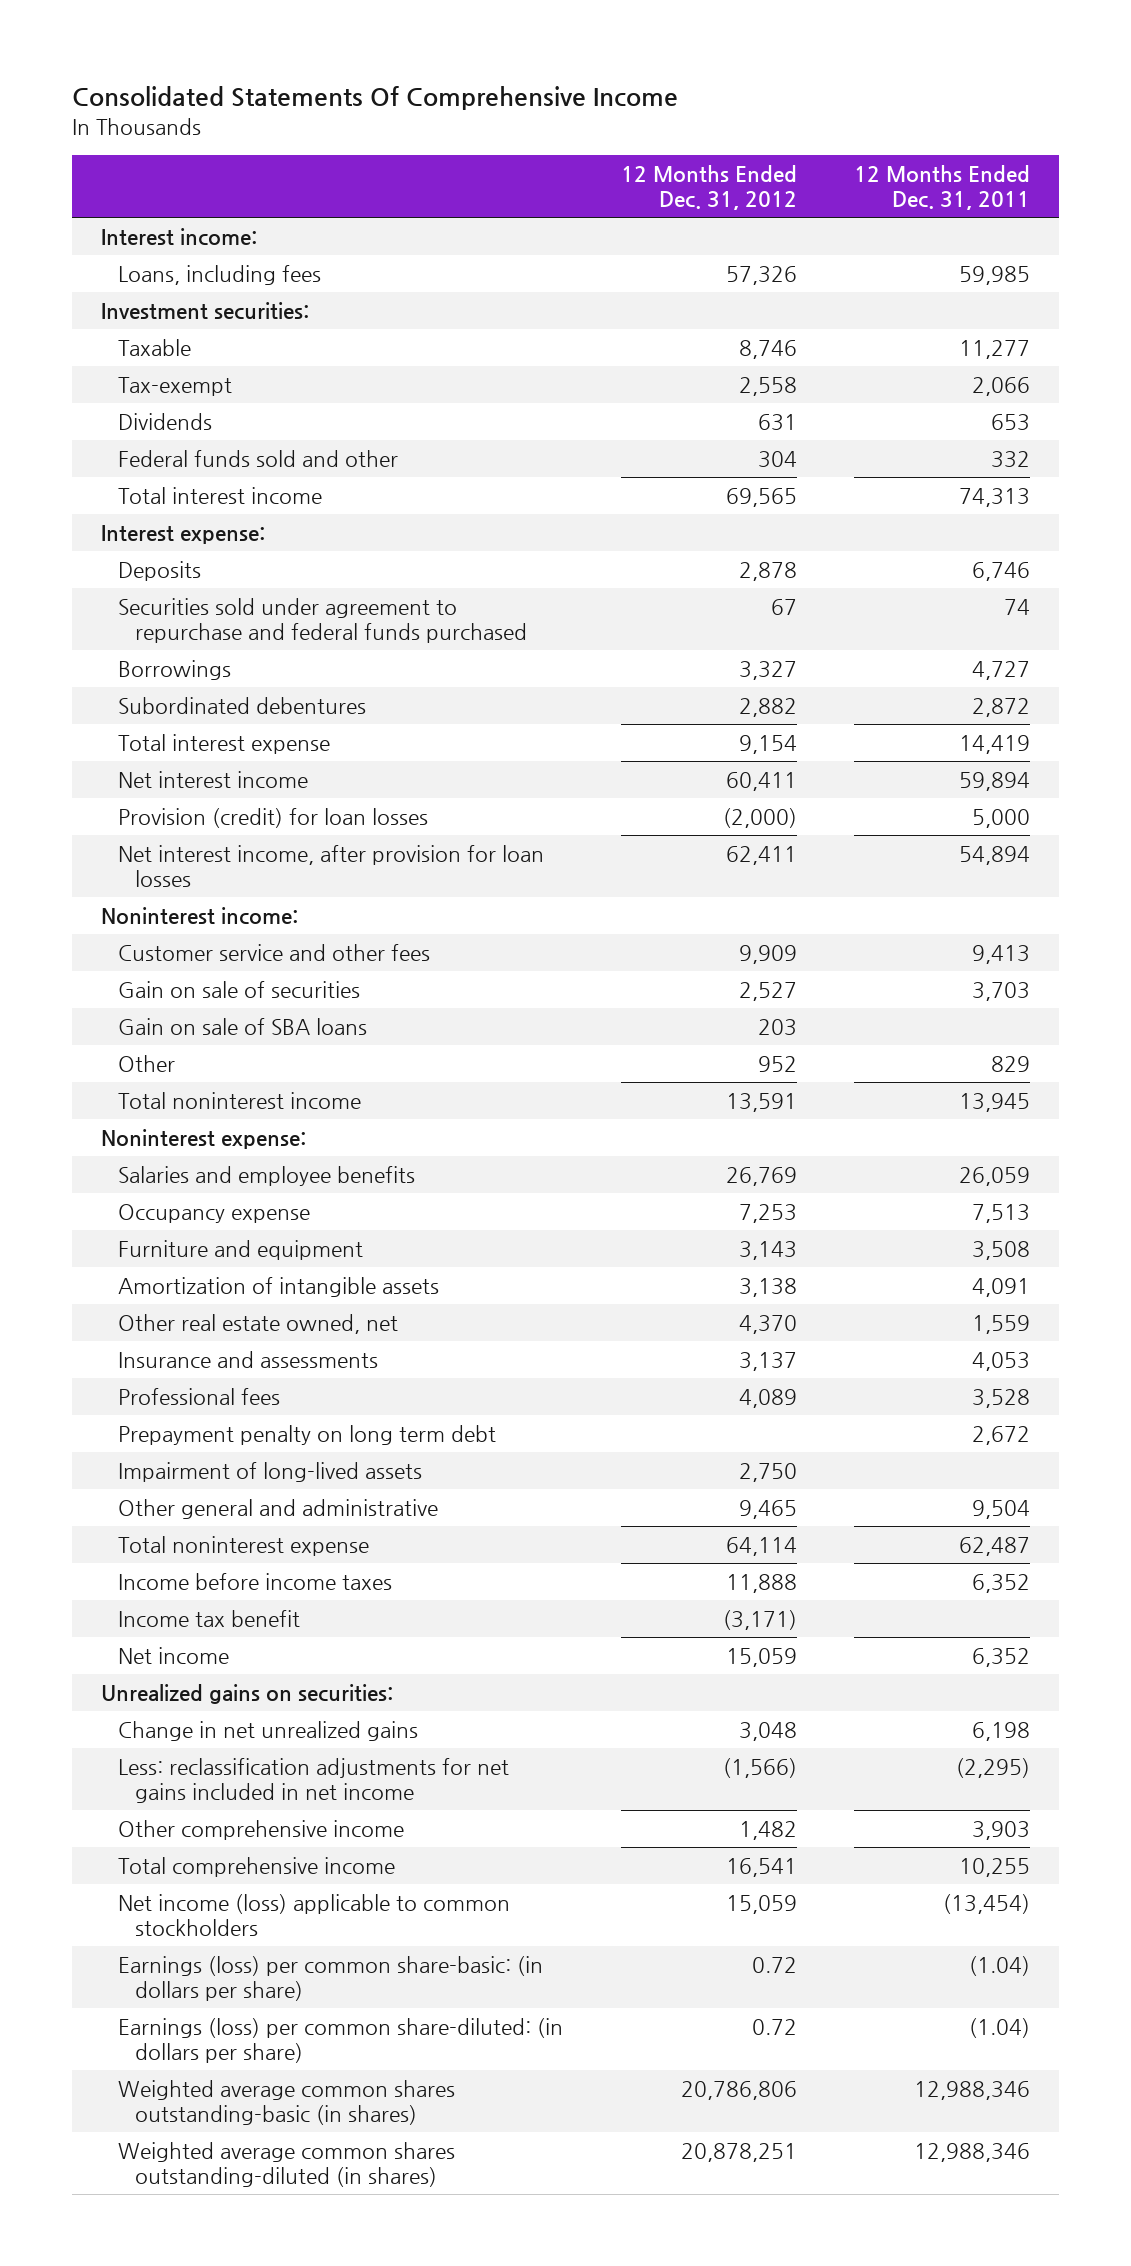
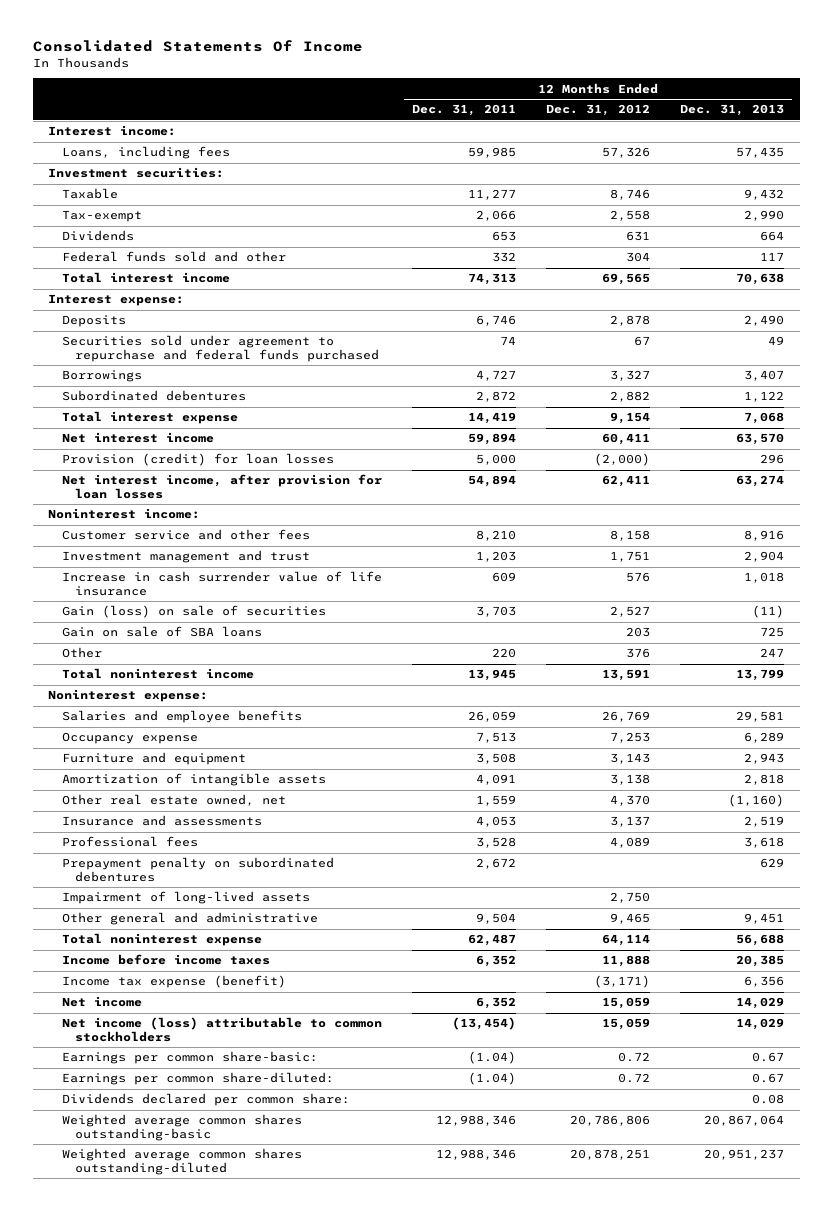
- Consolidated Statements Of Comprehensive Income
+ Consolidated Statements Of Income
- | 12 Months Ended Dec. 31, 2012 | 12 Months Ended Dec. 31, 2011
+ | 12 Months Ended Dec. 31, 2011 | 12 Months Ended Dec. 31, 2012 | 12 Months Ended Dec. 31, 2013
- Customer service and other fees | 9,909 | 9,413
- Gain on sale of securities | 2,527 | 3,703
+ Customer service and other fees | 8,210 | 8,158 | 8,916
+ Investment management and trust | 1,203 | 1,751 | 2,904
+ Increase in cash surrender value of life insurance | 609 | 576 | 1,018
+ Gain (loss) on sale of securities | 3,703 | 2,527 | (11)
- Other | 952 | 829
+ Other | 220 | 376 | 247
- Prepayment penalty on long term debt | | 2,672
+ Prepayment penalty on subordinated debentures | 2,672 | | 629
- Income tax benefit | (3,171) |
+ Income tax expense (benefit) | | (3,171) | 6,356
- Unrealized gains on securities:
- Change in net unrealized gains | 3,048 | 6,198
- Less: reclassification adjustments for net gains included in net income | (1,566) | (2,295)
- Other comprehensive income | 1,482 | 3,903
- Total comprehensive income | 16,541 | 10,255
- Net income (loss) applicable to common stockholders | 15,059 | (13,454)
- Earnings (loss) per common share-basic: (in dollars per share) | 0.72 | (1.04)
- Earnings (loss) per common share-diluted: (in dollars per share) | 0.72 | (1.04)
- Weighted average common shares outstanding-basic (in shares) | 20,786,806 | 12,988,346
- Weighted average common shares outstanding-diluted (in shares) | 20,878,251 | 12,988,346
+ Net income (loss) attributable to common stockholders | (13,454) | 15,059 | 14,029
+ Earnings per common share-basic: | (1.04) | 0.72 | 0.67
+ Earnings per common share-diluted: | (1.04) | 0.72 | 0.67
+ Dividends declared per common share: | | | 0.08
+ Weighted average common shares outstanding-basic | 12,988,346 | 20,786,806 | 20,867,064
+ Weighted average common shares outstanding-diluted | 12,988,346 | 20,878,251 | 20,951,237

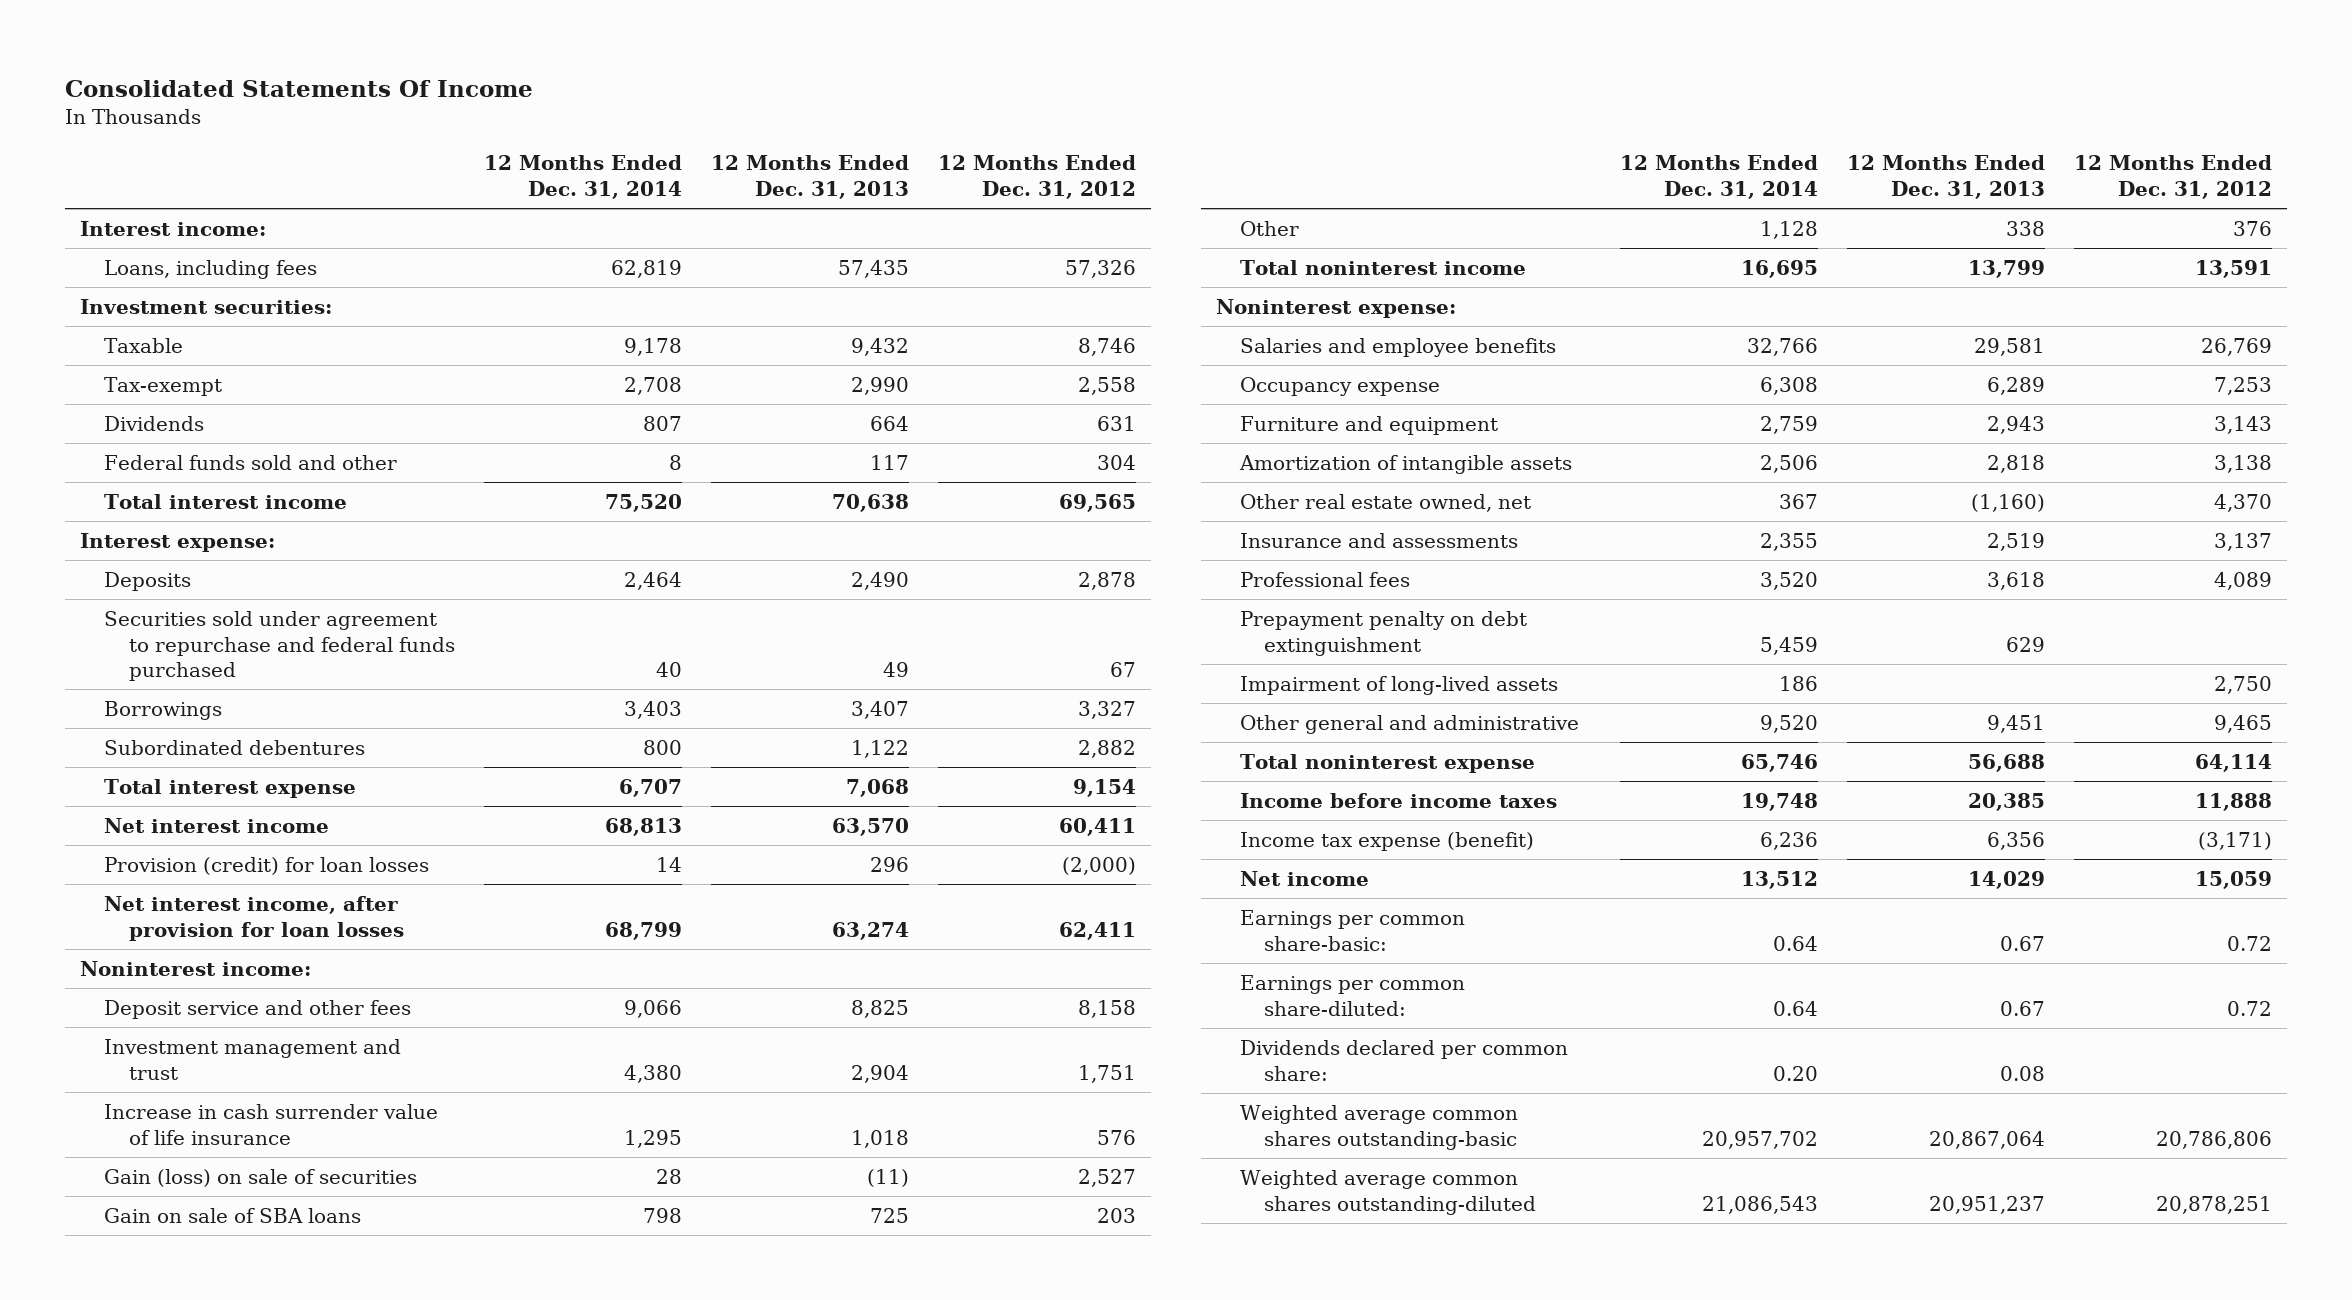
- | 12 Months Ended Dec. 31, 2011 | 12 Months Ended Dec. 31, 2012 | 12 Months Ended Dec. 31, 2013
+ | 12 Months Ended Dec. 31, 2014 | 12 Months Ended Dec. 31, 2013 | 12 Months Ended Dec. 31, 2012
- Customer service and other fees | 8,210 | 8,158 | 8,916
+ Deposit service and other fees | 9,066 | 8,825 | 8,158
- Other | 220 | 376 | 247
+ Other | 1,128 | 338 | 376
- Prepayment penalty on subordinated debentures | 2,672 | | 629
+ Prepayment penalty on debt extinguishment | 5,459 | 629 |
- Net income (loss) attributable to common stockholders | (13,454) | 15,059 | 14,029

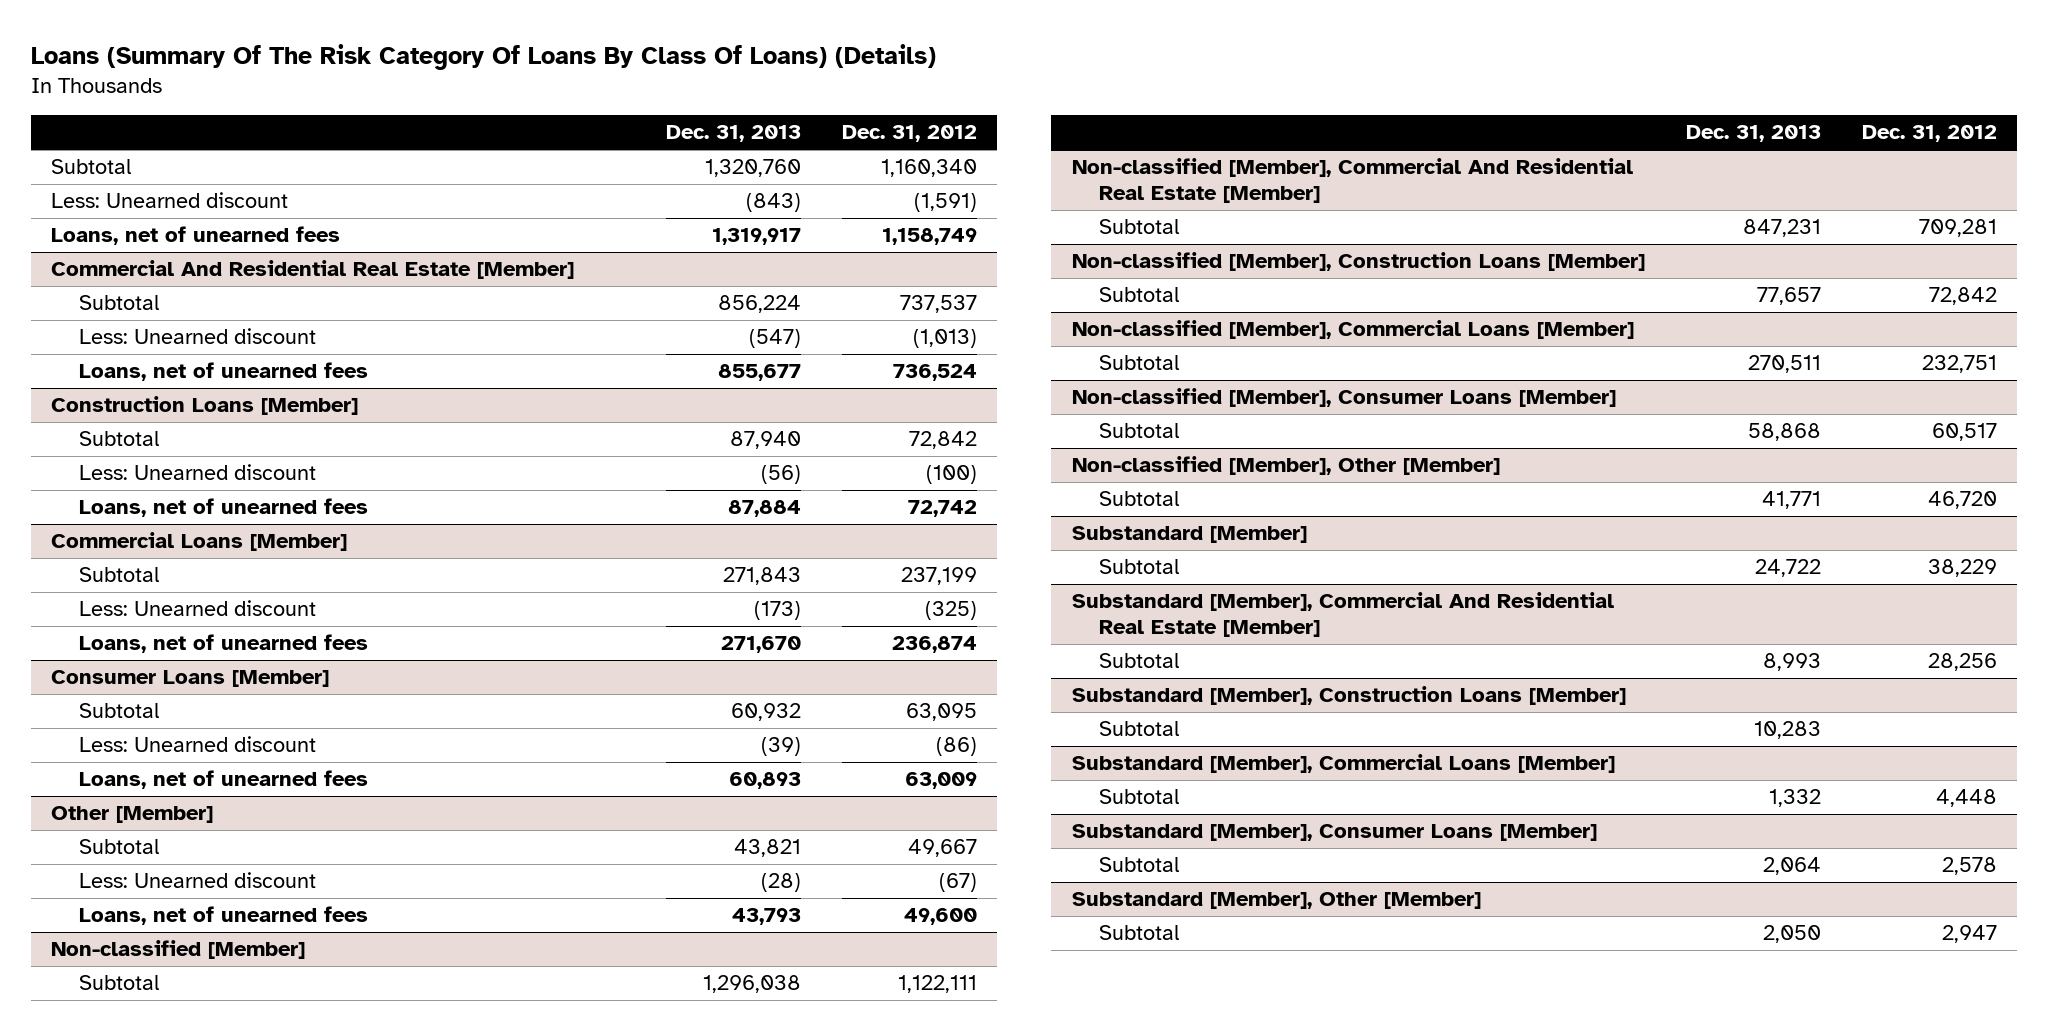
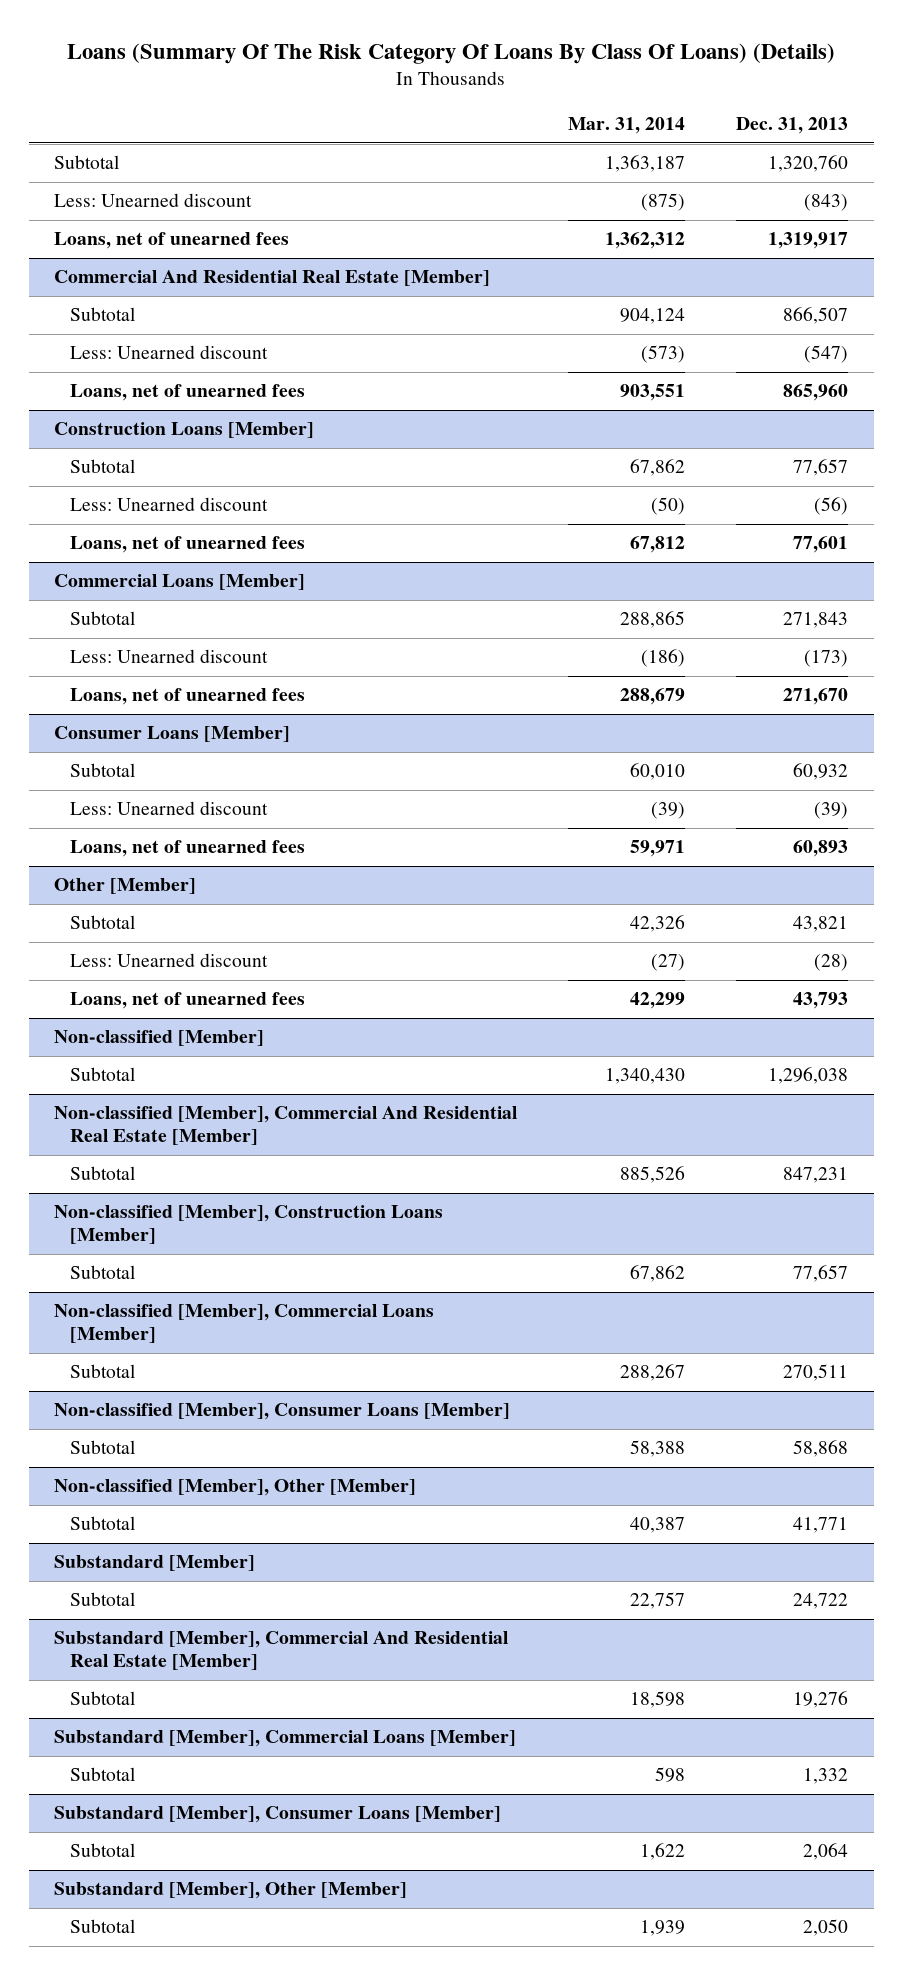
- | Dec. 31, 2013 | Dec. 31, 2012
+ | Mar. 31, 2014 | Dec. 31, 2013
@ Commercial And Residential Real Estate [Member]
- Subtotal | 856,224 | 737,537
+ Subtotal | 904,124 | 866,507
- Loans, net of unearned fees | 855,677 | 736,524
+ Loans, net of unearned fees | 903,551 | 865,960
@ Construction Loans [Member]
- Subtotal | 87,940 | 72,842
+ Subtotal | 67,862 | 77,657
- Loans, net of unearned fees | 87,884 | 72,742
+ Loans, net of unearned fees | 67,812 | 77,601
@ Substandard [Member], Commercial And Residential Real Estate [Member]
- Subtotal | 8,993 | 28,256
- Substandard [Member], Construction Loans [Member]
- Subtotal | 10,283 |
@ Substandard [Member], Commercial And Residential Real Estate [Member]
+ Subtotal | 18,598 | 19,276

